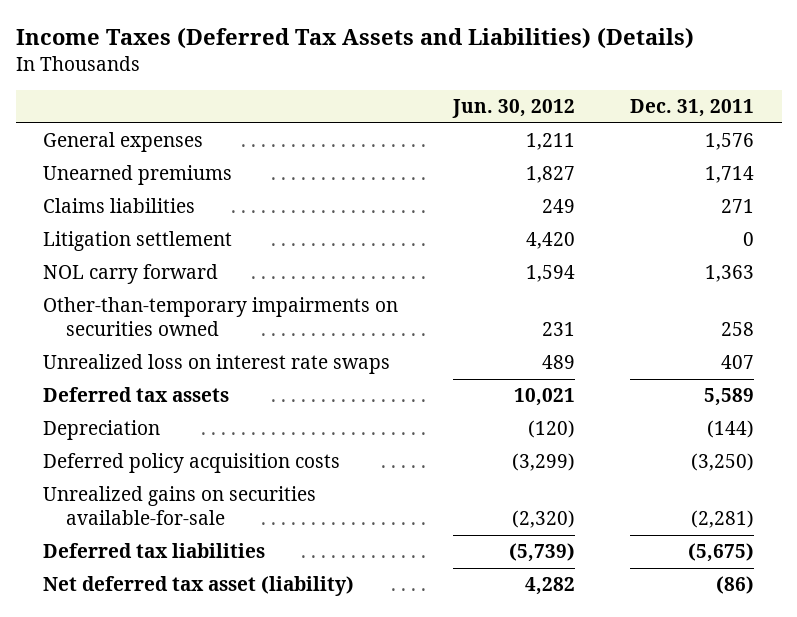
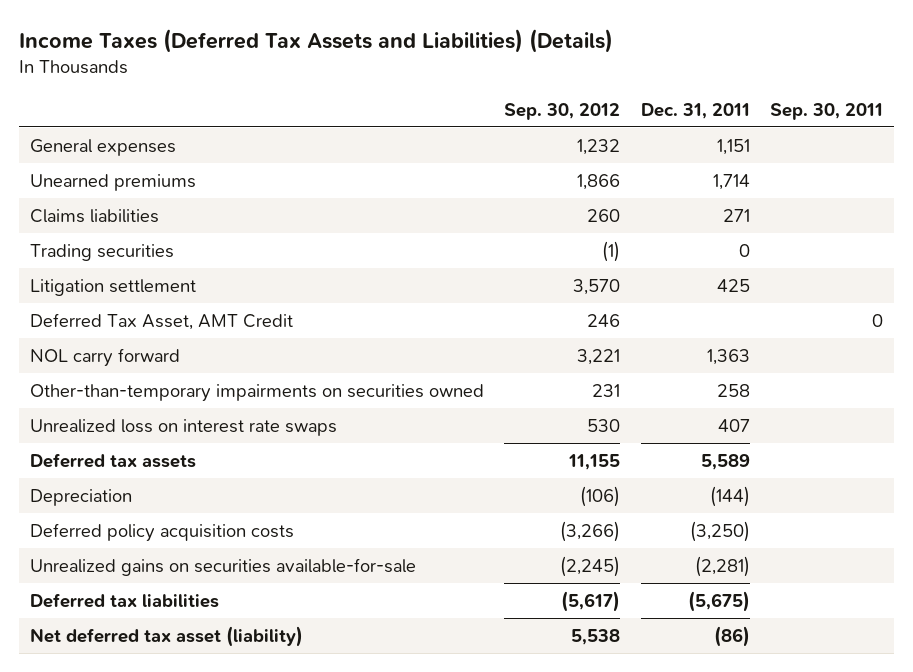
- | Jun. 30, 2012 | Dec. 31, 2011
+ | Sep. 30, 2012 | Dec. 31, 2011 | Sep. 30, 2011
- General expenses | 1,211 | 1,576
+ General expenses | 1,232 | 1,151 |
- Litigation settlement | 4,420 | 0
+ Trading securities | (1) | 0 |
+ Litigation settlement | 3,570 | 425 |
+ Deferred Tax Asset, AMT Credit | 246 | | 0

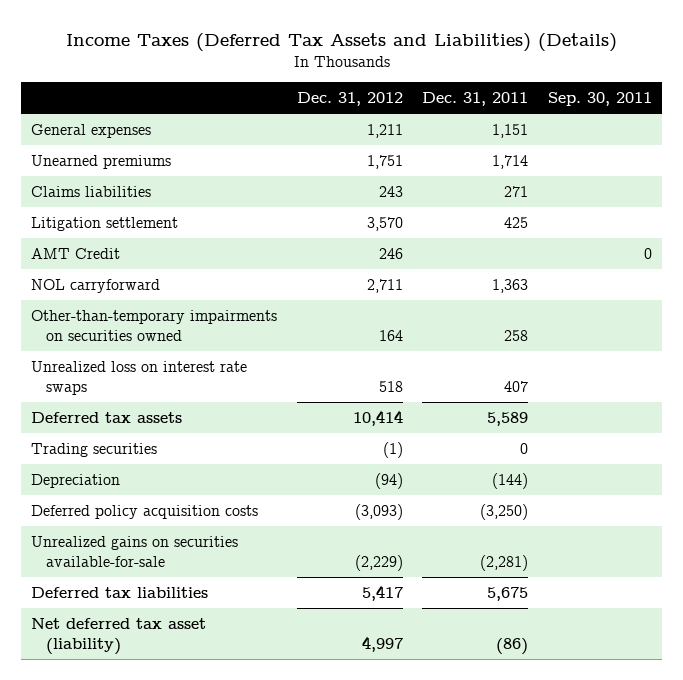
- | Sep. 30, 2012 | Dec. 31, 2011 | Sep. 30, 2011
+ | Dec. 31, 2012 | Dec. 31, 2011 | Sep. 30, 2011
- Deferred Tax Asset, AMT Credit | 246 | | 0
- NOL carry forward | 3,221 | 1,363 |
+ AMT Credit | 246 | | 0
+ NOL carryforward | 2,711 | 1,363 |
moved down: Trading securities | (1) | 0 |
- Deferred tax liabilities | (5,617) | (5,675) |
+ Deferred tax liabilities | 5,417 | 5,675 |

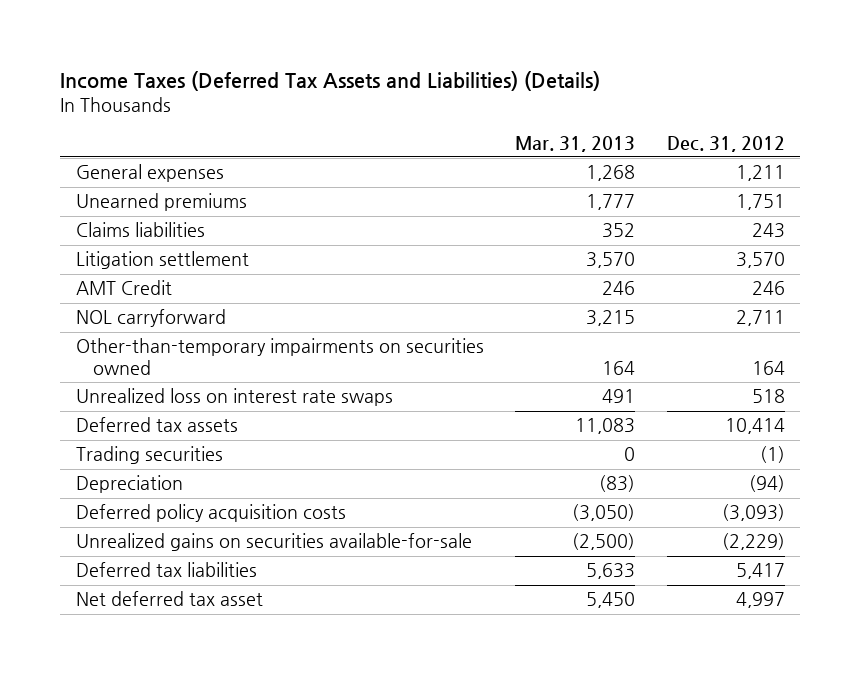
- | Dec. 31, 2012 | Dec. 31, 2011 | Sep. 30, 2011
+ | Mar. 31, 2013 | Dec. 31, 2012
- Net deferred tax asset (liability) | 4,997 | (86) |
+ Net deferred tax asset | 5,450 | 4,997

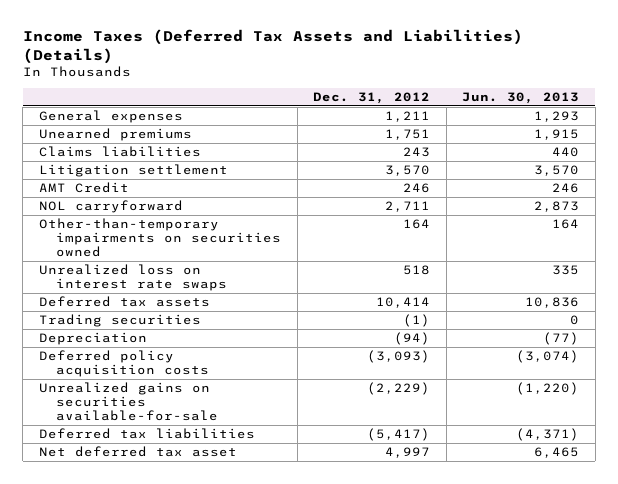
- | Mar. 31, 2013 | Dec. 31, 2012
+ | Dec. 31, 2012 | Jun. 30, 2013
- Deferred tax liabilities | 5,633 | 5,417
+ Deferred tax liabilities | (5,417) | (4,371)

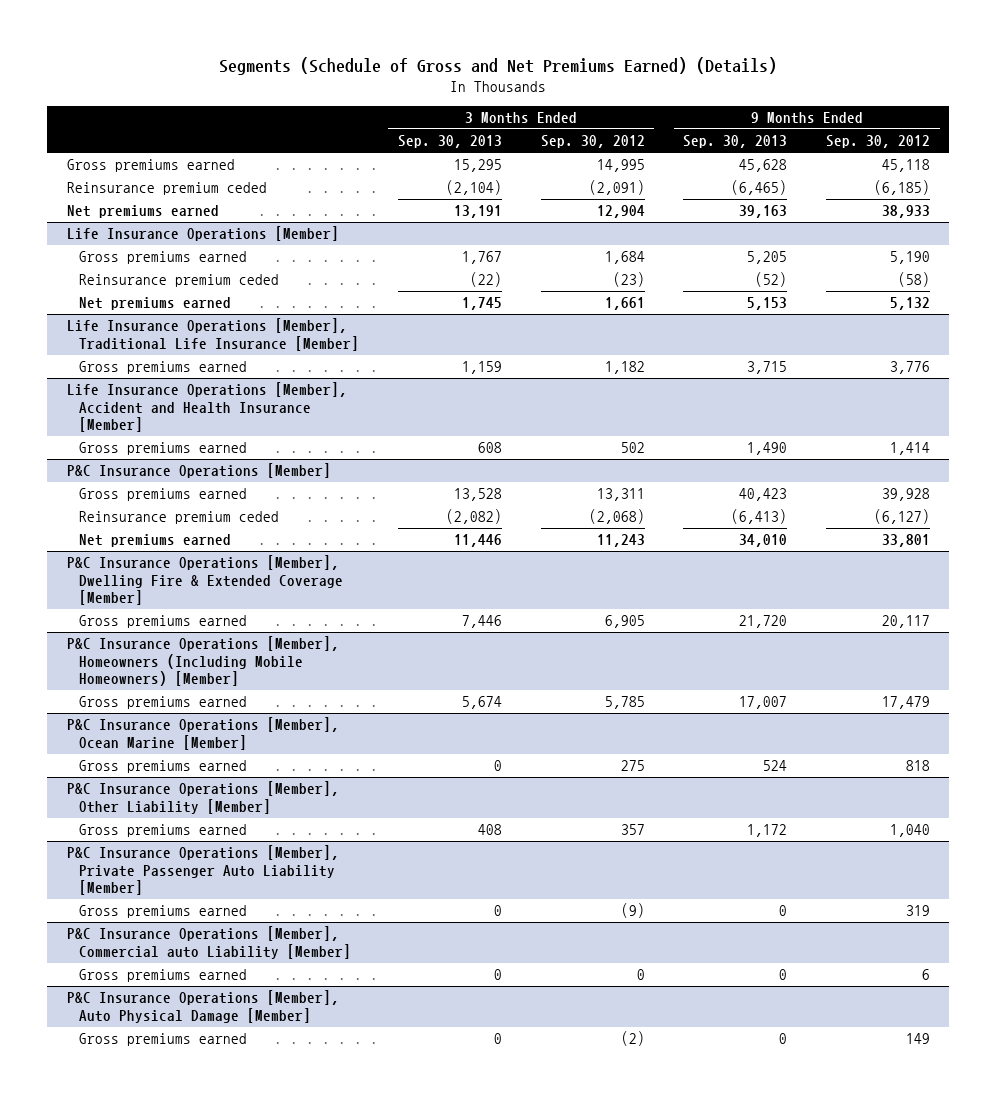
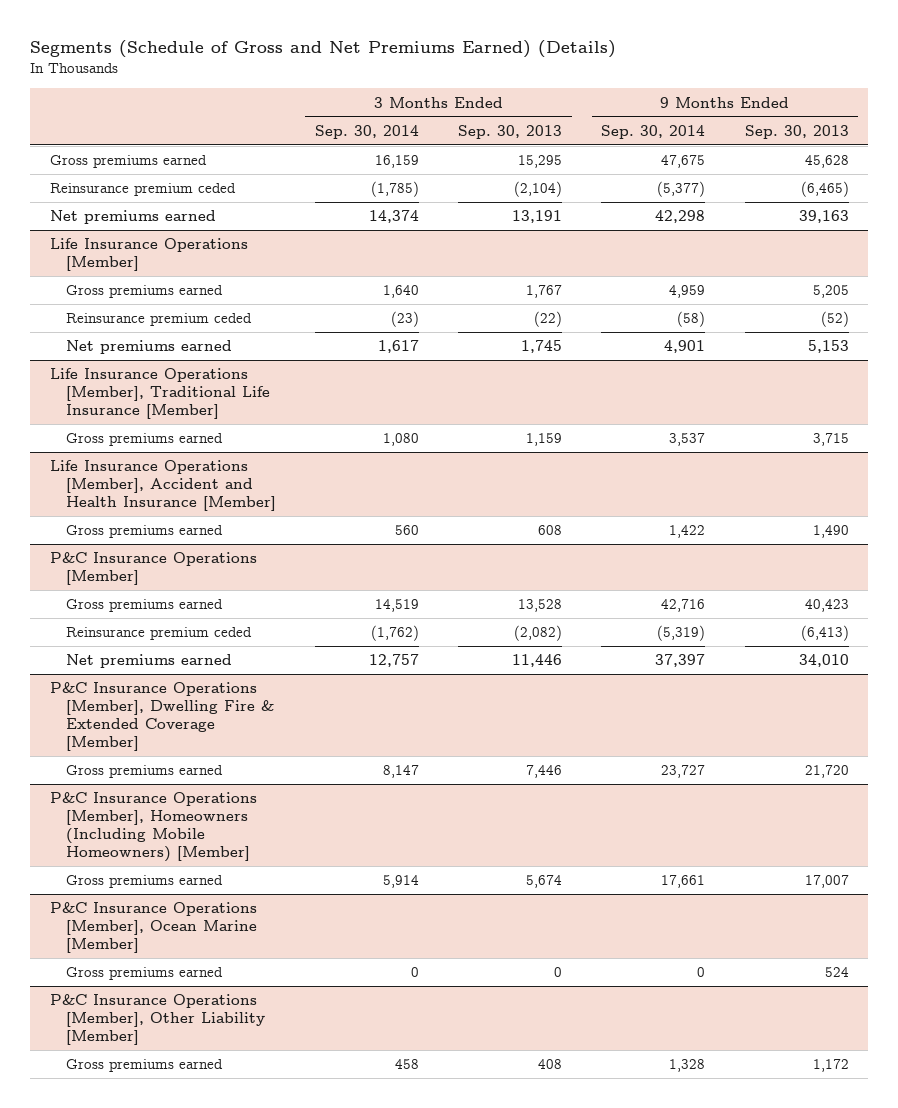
- | 3 Months Ended Sep. 30, 2013 | 3 Months Ended Sep. 30, 2012 | 9 Months Ended Sep. 30, 2013 | 9 Months Ended Sep. 30, 2012
+ | 3 Months Ended Sep. 30, 2014 | 3 Months Ended Sep. 30, 2013 | 9 Months Ended Sep. 30, 2014 | 9 Months Ended Sep. 30, 2013
- P&C Insurance Operations [Member], Private Passenger Auto Liability [Member]
- Gross premiums earned | 0 | (9) | 0 | 319
- P&C Insurance Operations [Member], Commercial auto Liability [Member]
- Gross premiums earned | 0 | 0 | 0 | 6
- P&C Insurance Operations [Member], Auto Physical Damage [Member]
- Gross premiums earned | 0 | (2) | 0 | 149

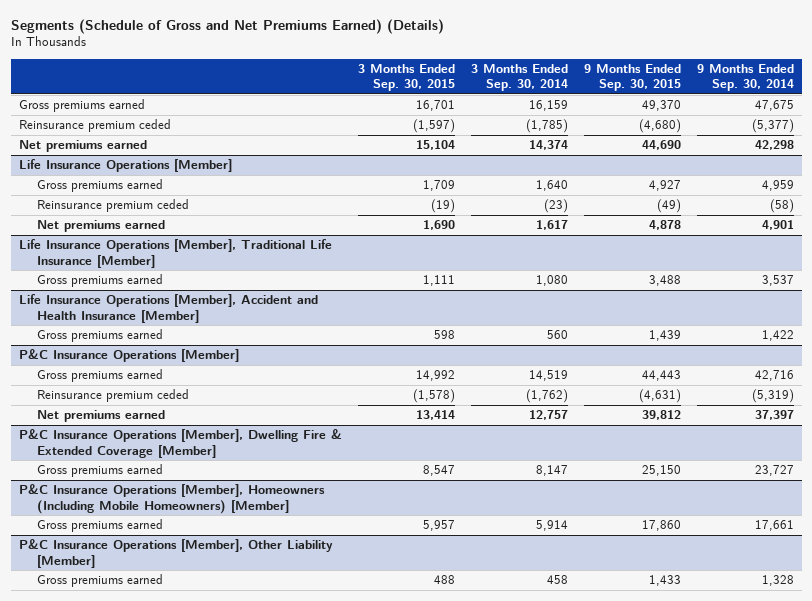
- | 3 Months Ended Sep. 30, 2014 | 3 Months Ended Sep. 30, 2013 | 9 Months Ended Sep. 30, 2014 | 9 Months Ended Sep. 30, 2013
+ | 3 Months Ended Sep. 30, 2015 | 3 Months Ended Sep. 30, 2014 | 9 Months Ended Sep. 30, 2015 | 9 Months Ended Sep. 30, 2014
- P&C Insurance Operations [Member], Ocean Marine [Member]
- Gross premiums earned | 0 | 0 | 0 | 524

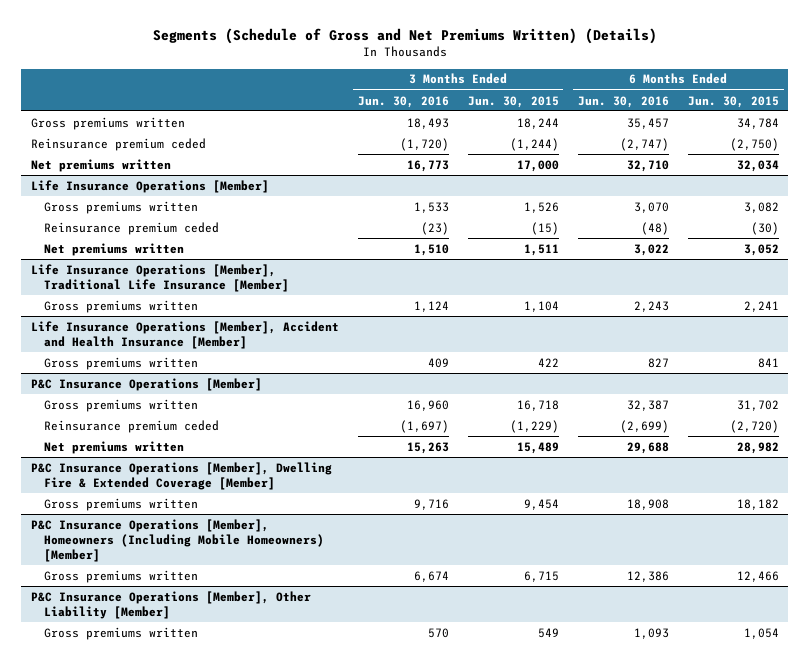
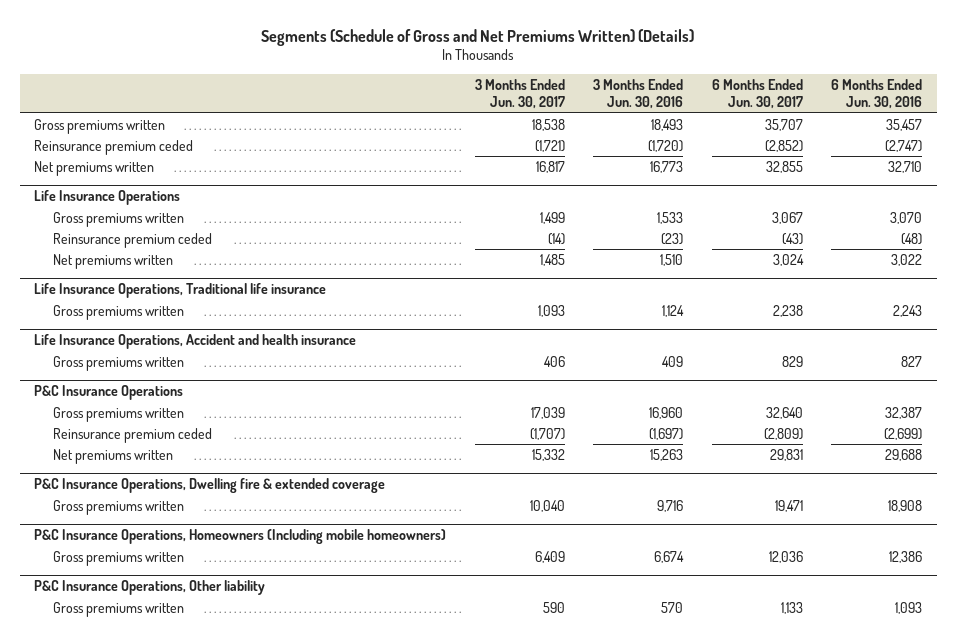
- | 3 Months Ended Jun. 30, 2016 | 3 Months Ended Jun. 30, 2015 | 6 Months Ended Jun. 30, 2016 | 6 Months Ended Jun. 30, 2015
+ | 3 Months Ended Jun. 30, 2017 | 3 Months Ended Jun. 30, 2016 | 6 Months Ended Jun. 30, 2017 | 6 Months Ended Jun. 30, 2016
- Life Insurance Operations [Member]
+ Life Insurance Operations
- Life Insurance Operations [Member], Traditional Life Insurance [Member]
+ Life Insurance Operations, Traditional life insurance
- Life Insurance Operations [Member], Accident and Health Insurance [Member]
+ Life Insurance Operations, Accident and health insurance
- P&C Insurance Operations [Member]
+ P&C Insurance Operations
- P&C Insurance Operations [Member], Dwelling Fire & Extended Coverage [Member]
+ P&C Insurance Operations, Dwelling fire & extended coverage
- P&C Insurance Operations [Member], Homeowners (Including Mobile Homeowners) [Member]
+ P&C Insurance Operations, Homeowners (Including mobile homeowners)
- P&C Insurance Operations [Member], Other Liability [Member]
+ P&C Insurance Operations, Other liability

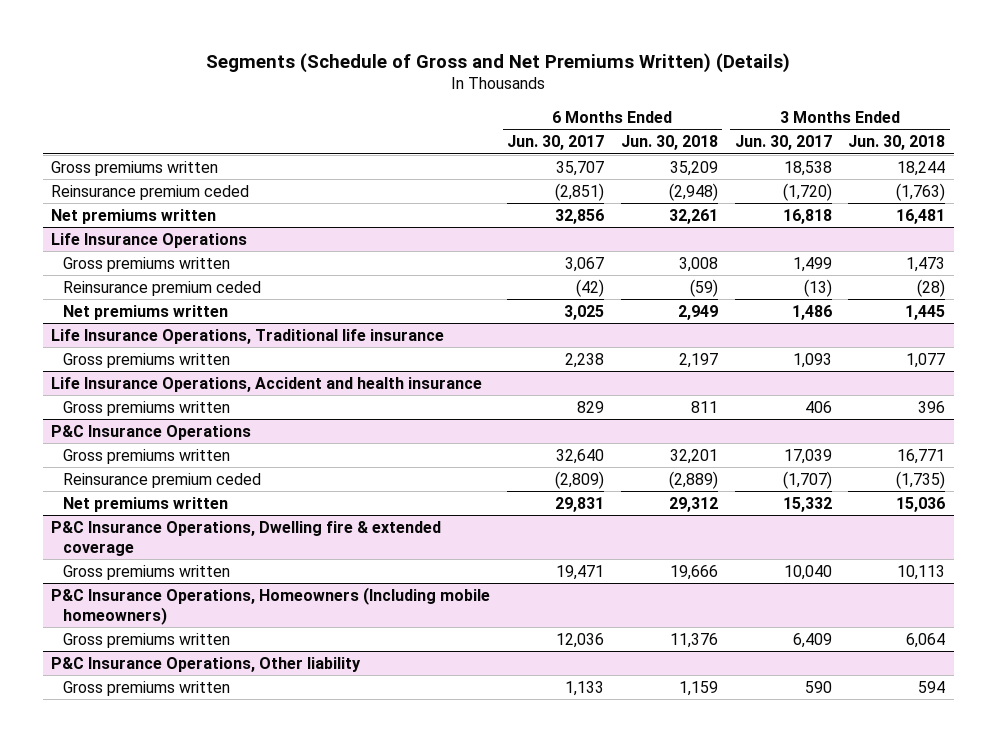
- | 3 Months Ended Jun. 30, 2017 | 3 Months Ended Jun. 30, 2016 | 6 Months Ended Jun. 30, 2017 | 6 Months Ended Jun. 30, 2016
+ | 6 Months Ended Jun. 30, 2017 | 6 Months Ended Jun. 30, 2018 | 3 Months Ended Jun. 30, 2017 | 3 Months Ended Jun. 30, 2018
- Reinsurance premium ceded | (1,721) | (1,720) | (2,852) | (2,747)
- Net premiums written | 16,817 | 16,773 | 32,855 | 32,710
+ Reinsurance premium ceded | (2,851) | (2,948) | (1,720) | (1,763)
+ Net premiums written | 32,856 | 32,261 | 16,818 | 16,481
@ Life Insurance Operations
- Reinsurance premium ceded | (14) | (23) | (43) | (48)
- Net premiums written | 1,485 | 1,510 | 3,024 | 3,022
+ Reinsurance premium ceded | (42) | (59) | (13) | (28)
+ Net premiums written | 3,025 | 2,949 | 1,486 | 1,445

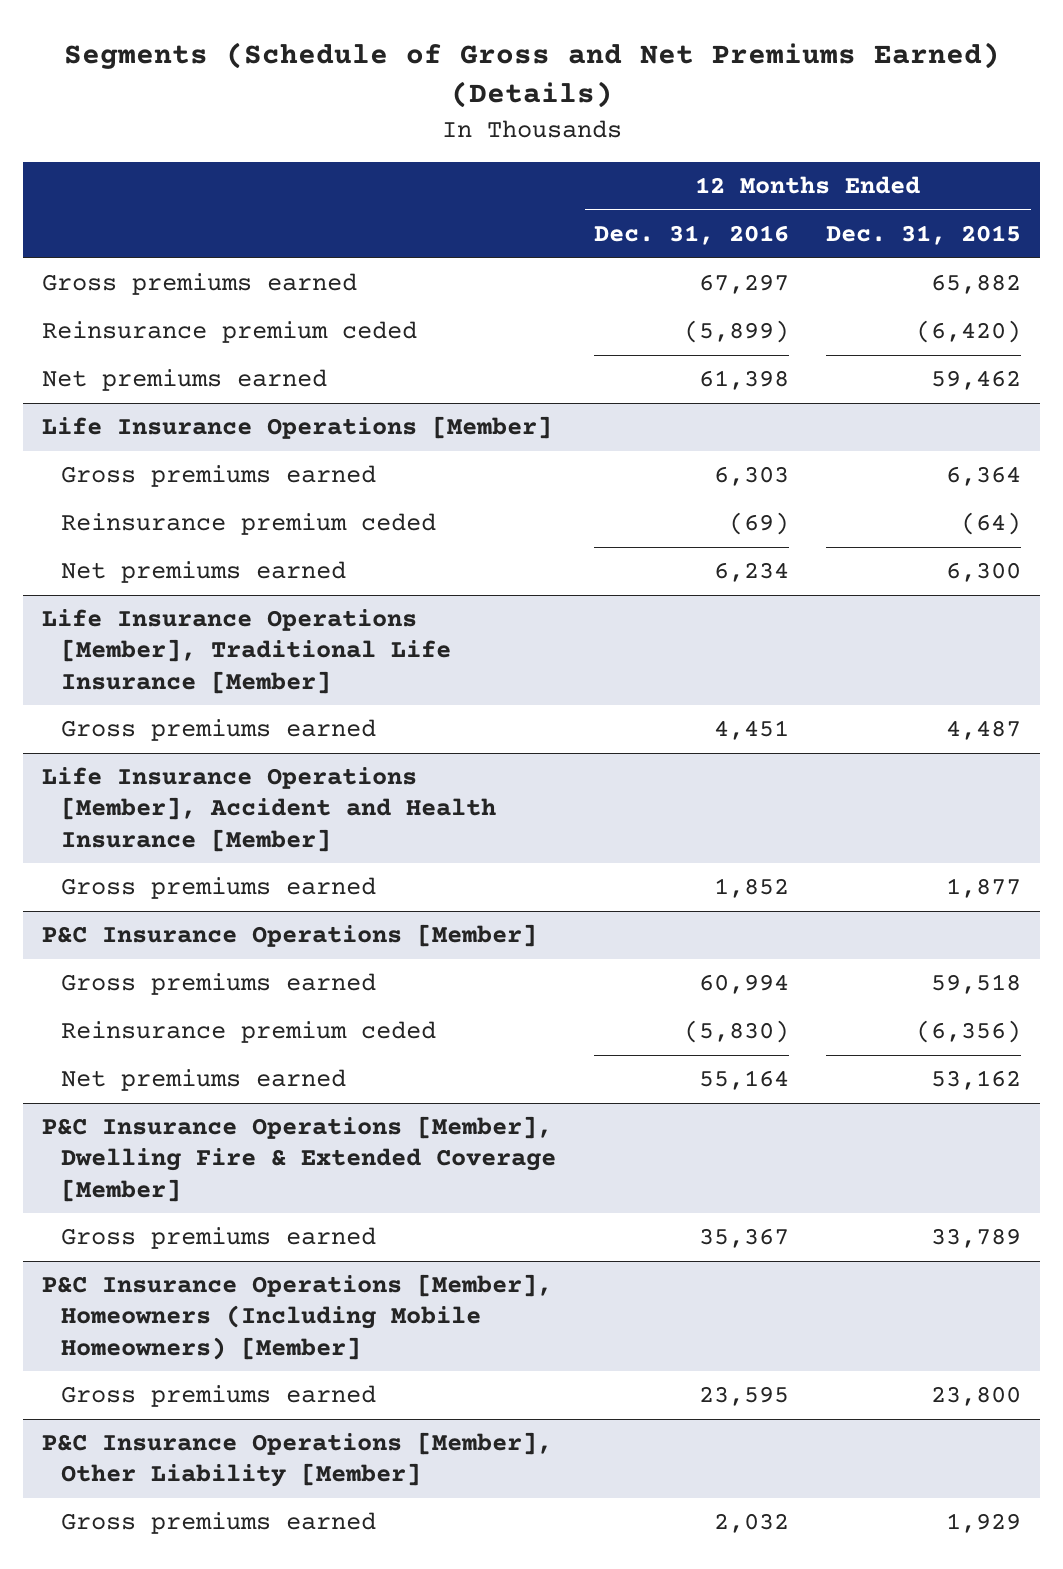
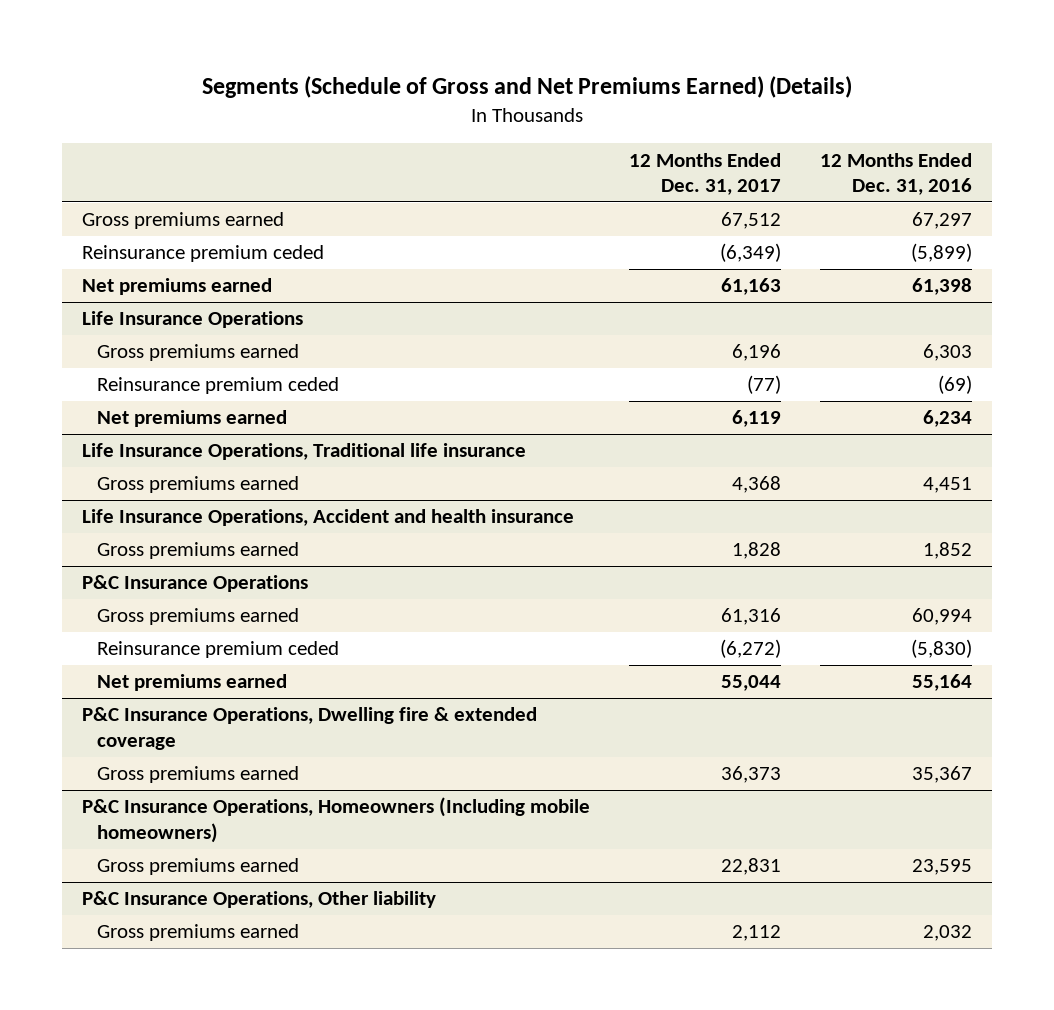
- | 12 Months Ended Dec. 31, 2016 | 12 Months Ended Dec. 31, 2015
+ | 12 Months Ended Dec. 31, 2017 | 12 Months Ended Dec. 31, 2016
- Life Insurance Operations [Member]
+ Life Insurance Operations
- Life Insurance Operations [Member], Traditional Life Insurance [Member]
+ Life Insurance Operations, Traditional life insurance
- Life Insurance Operations [Member], Accident and Health Insurance [Member]
+ Life Insurance Operations, Accident and health insurance
- P&C Insurance Operations [Member]
+ P&C Insurance Operations
- P&C Insurance Operations [Member], Dwelling Fire & Extended Coverage [Member]
+ P&C Insurance Operations, Dwelling fire & extended coverage
- P&C Insurance Operations [Member], Homeowners (Including Mobile Homeowners) [Member]
+ P&C Insurance Operations, Homeowners (Including mobile homeowners)
- P&C Insurance Operations [Member], Other Liability [Member]
+ P&C Insurance Operations, Other liability

